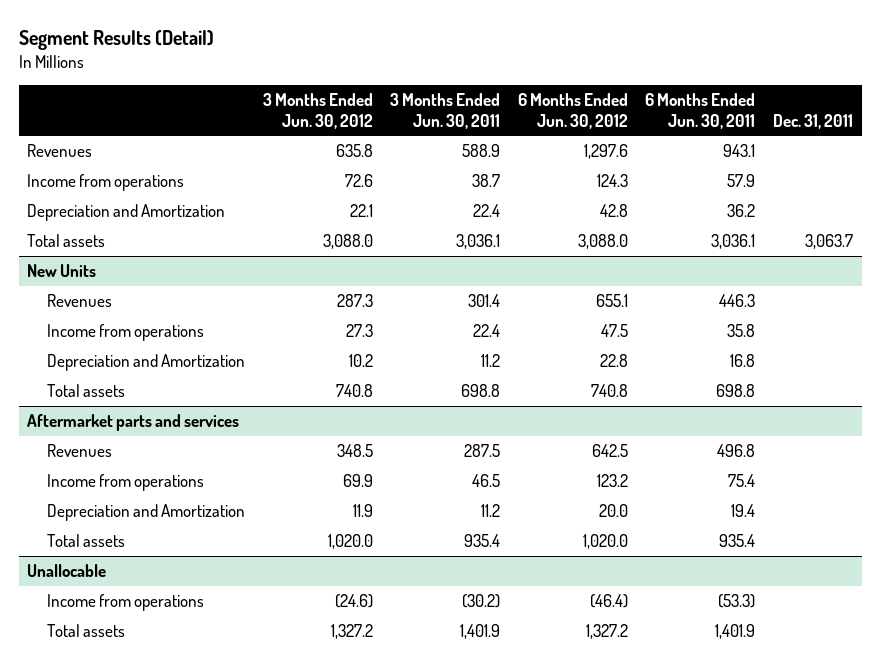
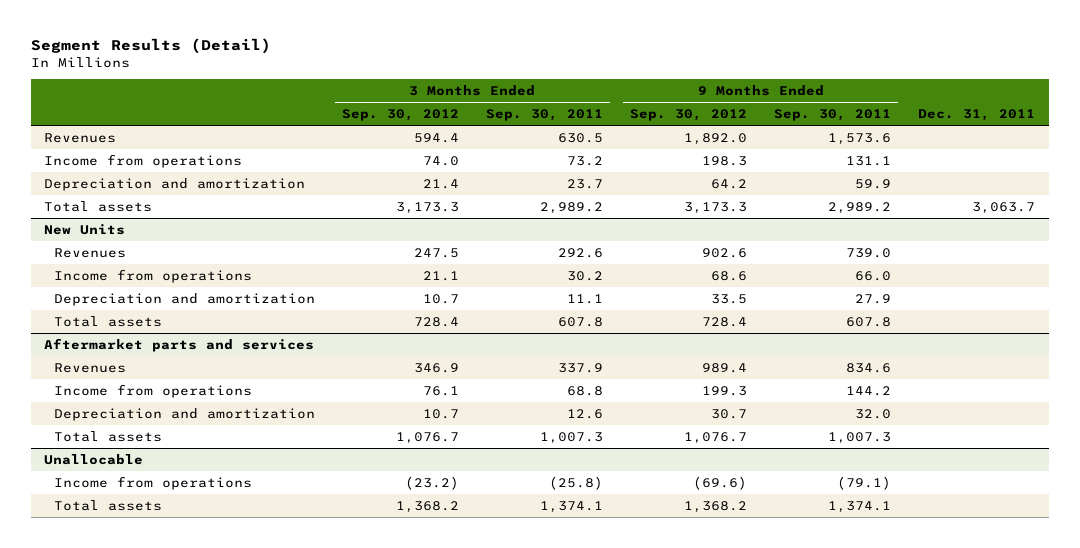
- | 3 Months Ended Jun. 30, 2012 | 3 Months Ended Jun. 30, 2011 | 6 Months Ended Jun. 30, 2012 | 6 Months Ended Jun. 30, 2011 | Dec. 31, 2011
+ | 3 Months Ended Sep. 30, 2012 | 3 Months Ended Sep. 30, 2011 | 9 Months Ended Sep. 30, 2012 | 9 Months Ended Sep. 30, 2011 | Dec. 31, 2011
- Depreciation and Amortization | 22.1 | 22.4 | 42.8 | 36.2 |
+ Depreciation and amortization | 21.4 | 23.7 | 64.2 | 59.9 |
@ New Units
- Depreciation and Amortization | 10.2 | 11.2 | 22.8 | 16.8 |
+ Depreciation and amortization | 10.7 | 11.1 | 33.5 | 27.9 |
@ Aftermarket parts and services
- Depreciation and Amortization | 11.9 | 11.2 | 20.0 | 19.4 |
+ Depreciation and amortization | 10.7 | 12.6 | 30.7 | 32.0 |

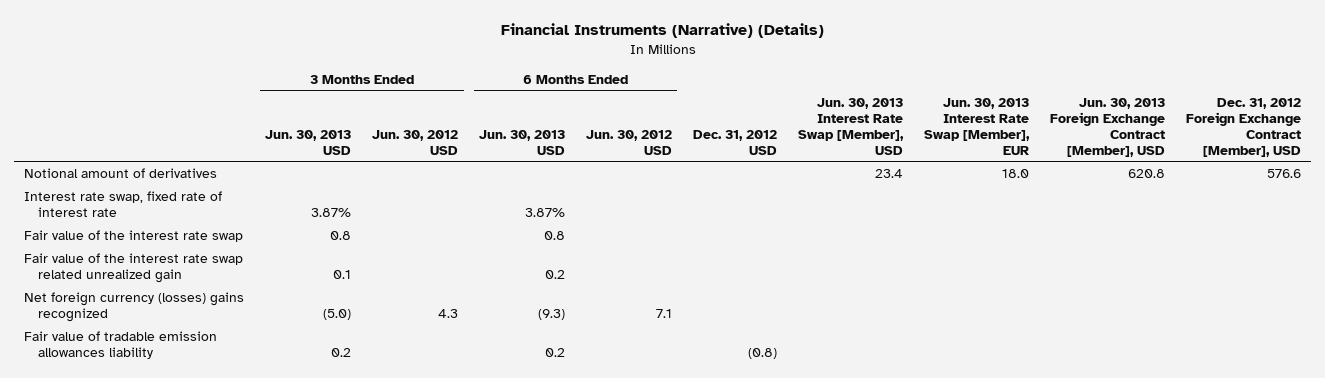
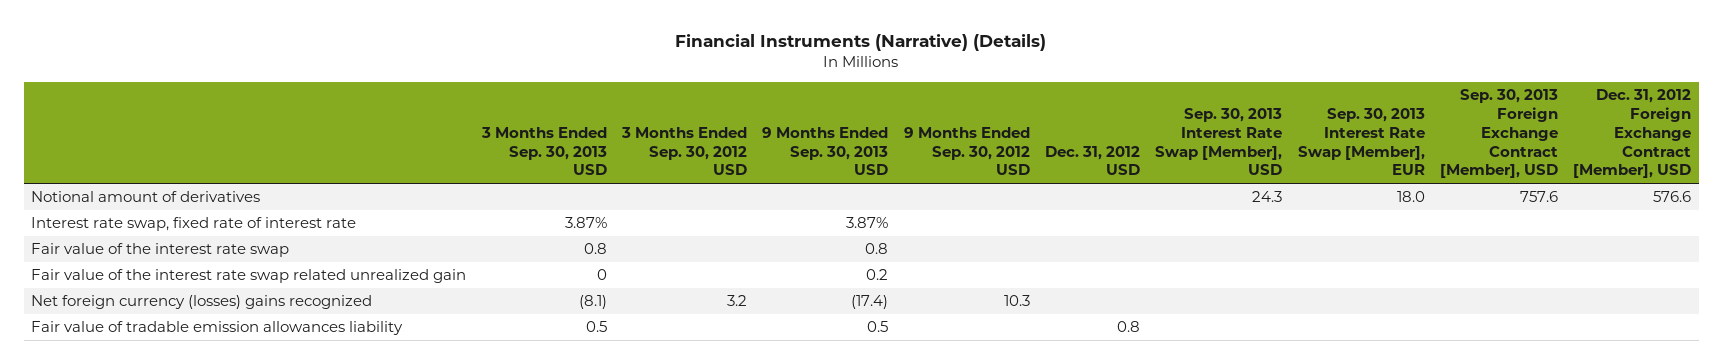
- | 3 Months Ended Jun. 30, 2013 USD | 3 Months Ended Jun. 30, 2012 USD | 6 Months Ended Jun. 30, 2013 USD | 6 Months Ended Jun. 30, 2012 USD | Dec. 31, 2012 USD | Jun. 30, 2013 Interest Rate Swap [Member], USD | Jun. 30, 2013 Interest Rate Swap [Member], EUR | Jun. 30, 2013 Foreign Exchange Contract [Member], USD | Dec. 31, 2012 Foreign Exchange Contract [Member], USD
+ | 3 Months Ended Sep. 30, 2013 USD | 3 Months Ended Sep. 30, 2012 USD | 9 Months Ended Sep. 30, 2013 USD | 9 Months Ended Sep. 30, 2012 USD | Dec. 31, 2012 USD | Sep. 30, 2013 Interest Rate Swap [Member], USD | Sep. 30, 2013 Interest Rate Swap [Member], EUR | Sep. 30, 2013 Foreign Exchange Contract [Member], USD | Dec. 31, 2012 Foreign Exchange Contract [Member], USD
- Fair value of tradable emission allowances liability | 0.2 | | 0.2 | | (0.8) | | | |
+ Fair value of tradable emission allowances liability | 0.5 | | 0.5 | | 0.8 | | | |

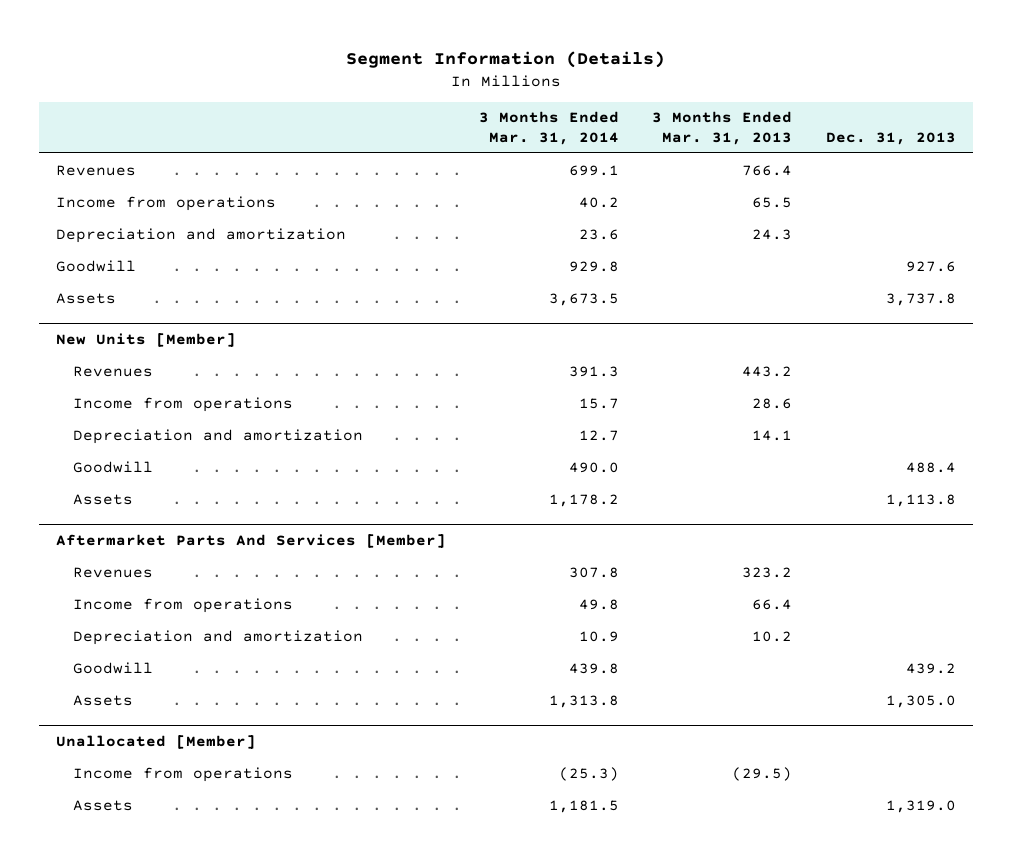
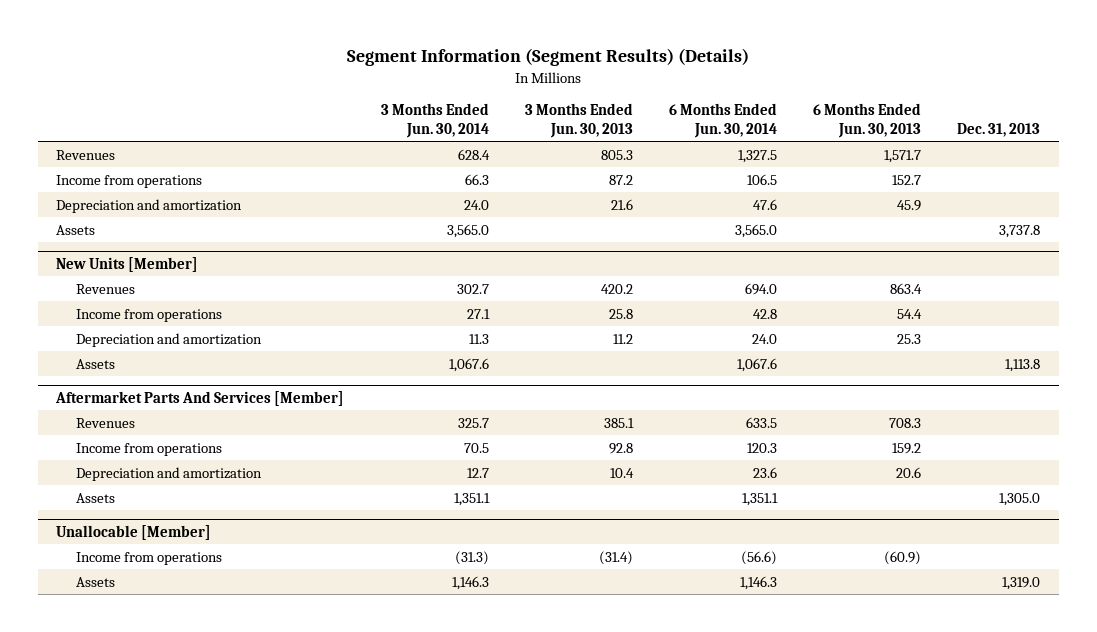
- Segment Information (Details)
+ Segment Information (Segment Results) (Details)
- | 3 Months Ended Mar. 31, 2014 | 3 Months Ended Mar. 31, 2013 | Dec. 31, 2013
+ | 3 Months Ended Jun. 30, 2014 | 3 Months Ended Jun. 30, 2013 | 6 Months Ended Jun. 30, 2014 | 6 Months Ended Jun. 30, 2013 | Dec. 31, 2013
- Goodwill | 929.8 | | 927.6
@ New Units [Member]
- Goodwill | 490.0 | | 488.4
@ Aftermarket Parts And Services [Member]
- Goodwill | 439.8 | | 439.2
- Unallocated [Member]
+ Unallocable [Member]

